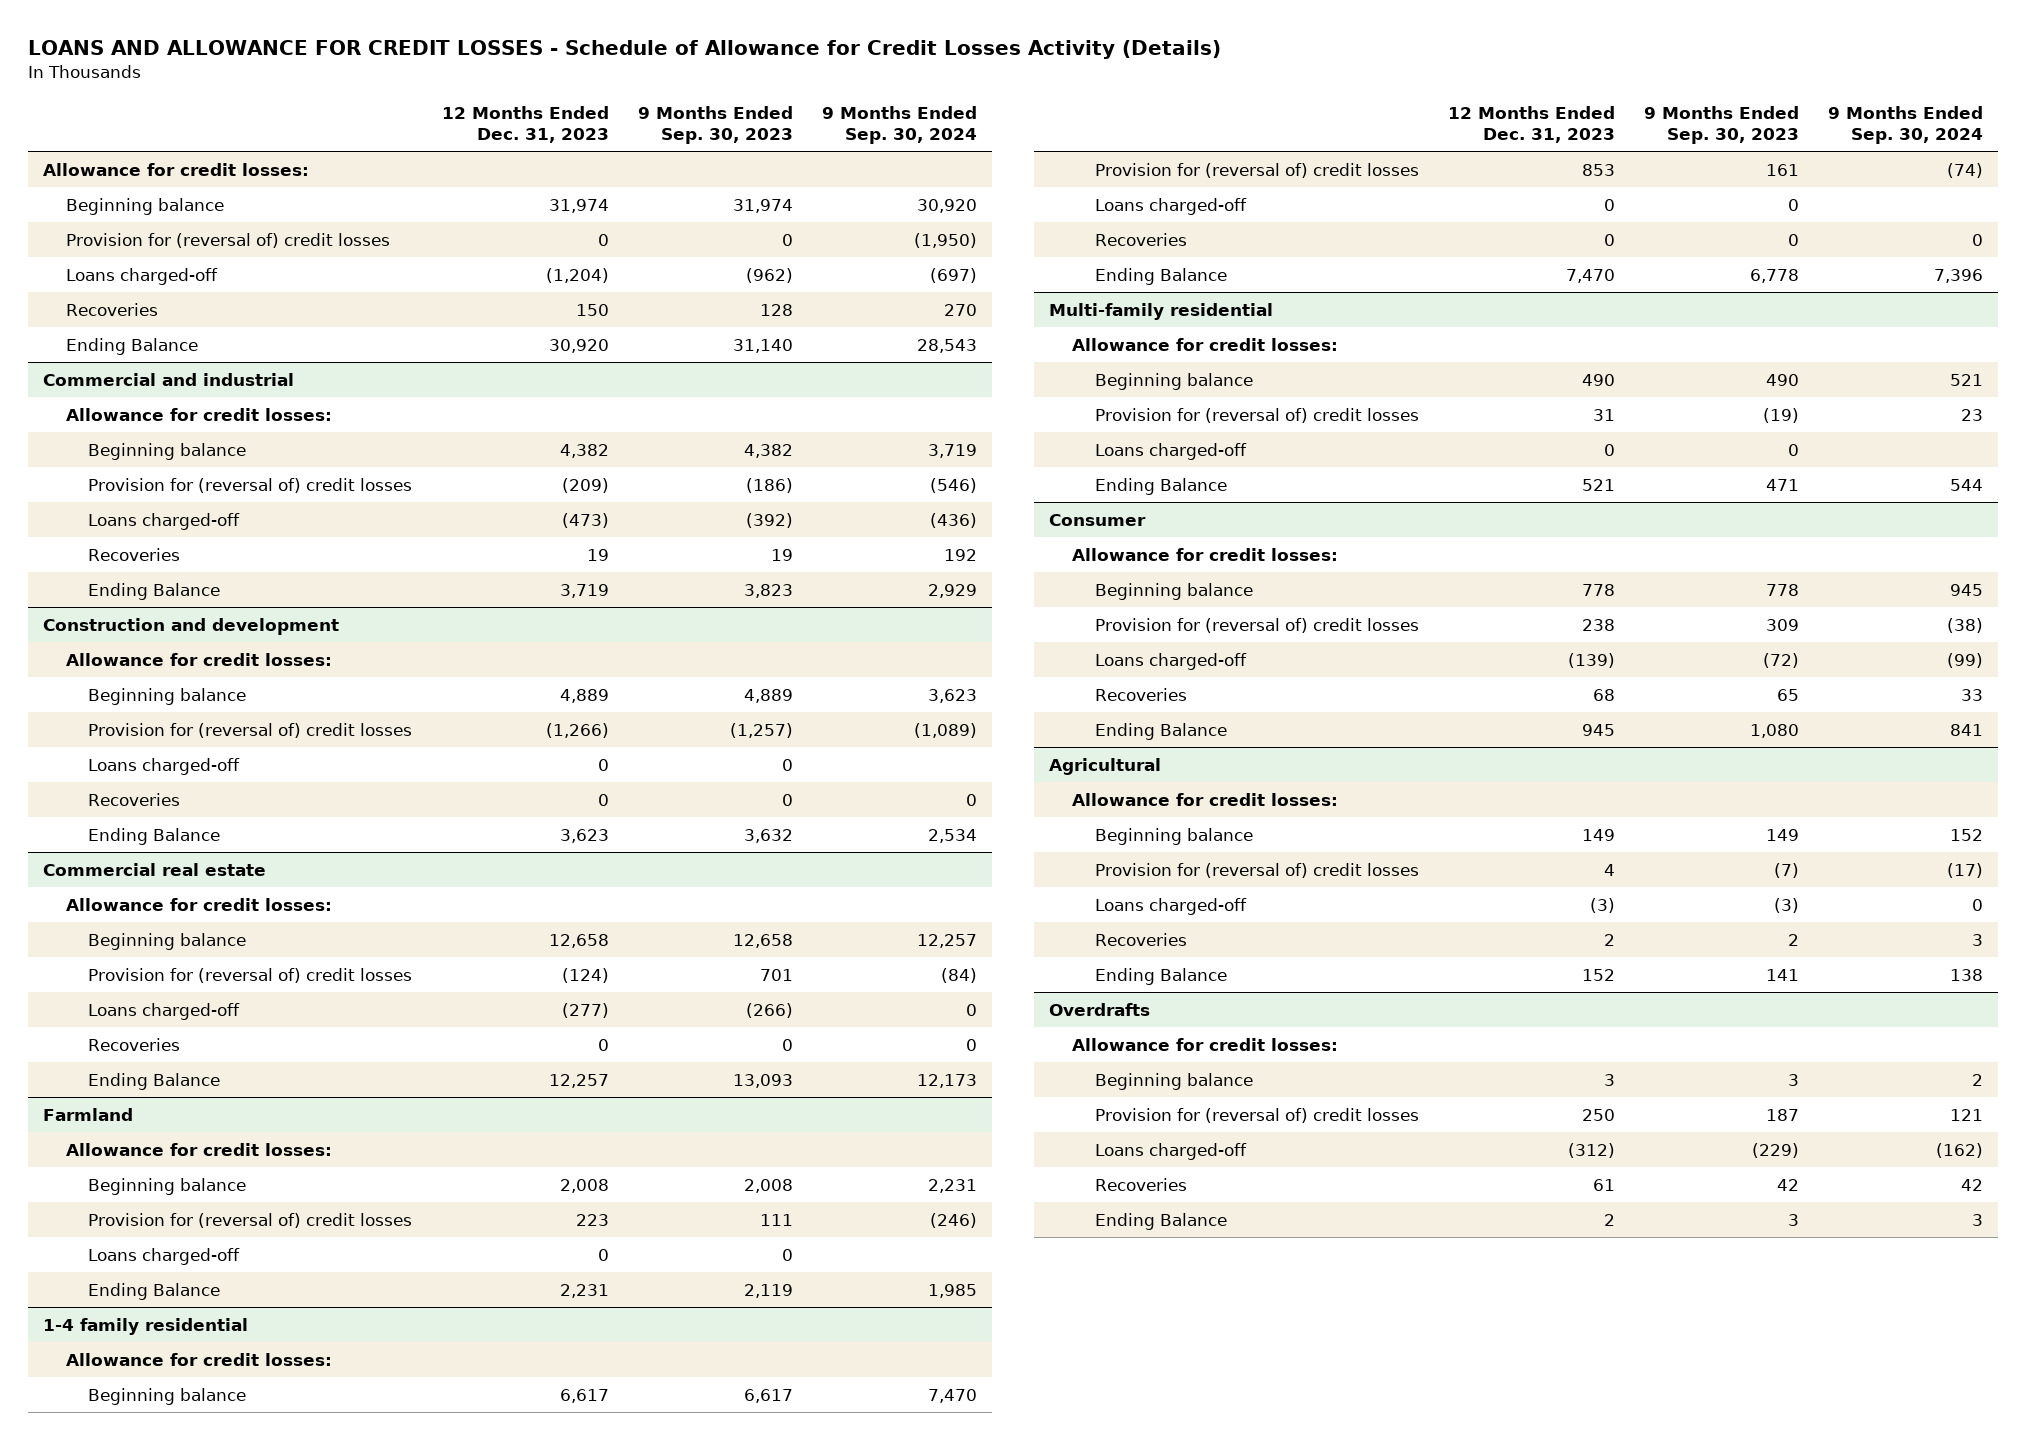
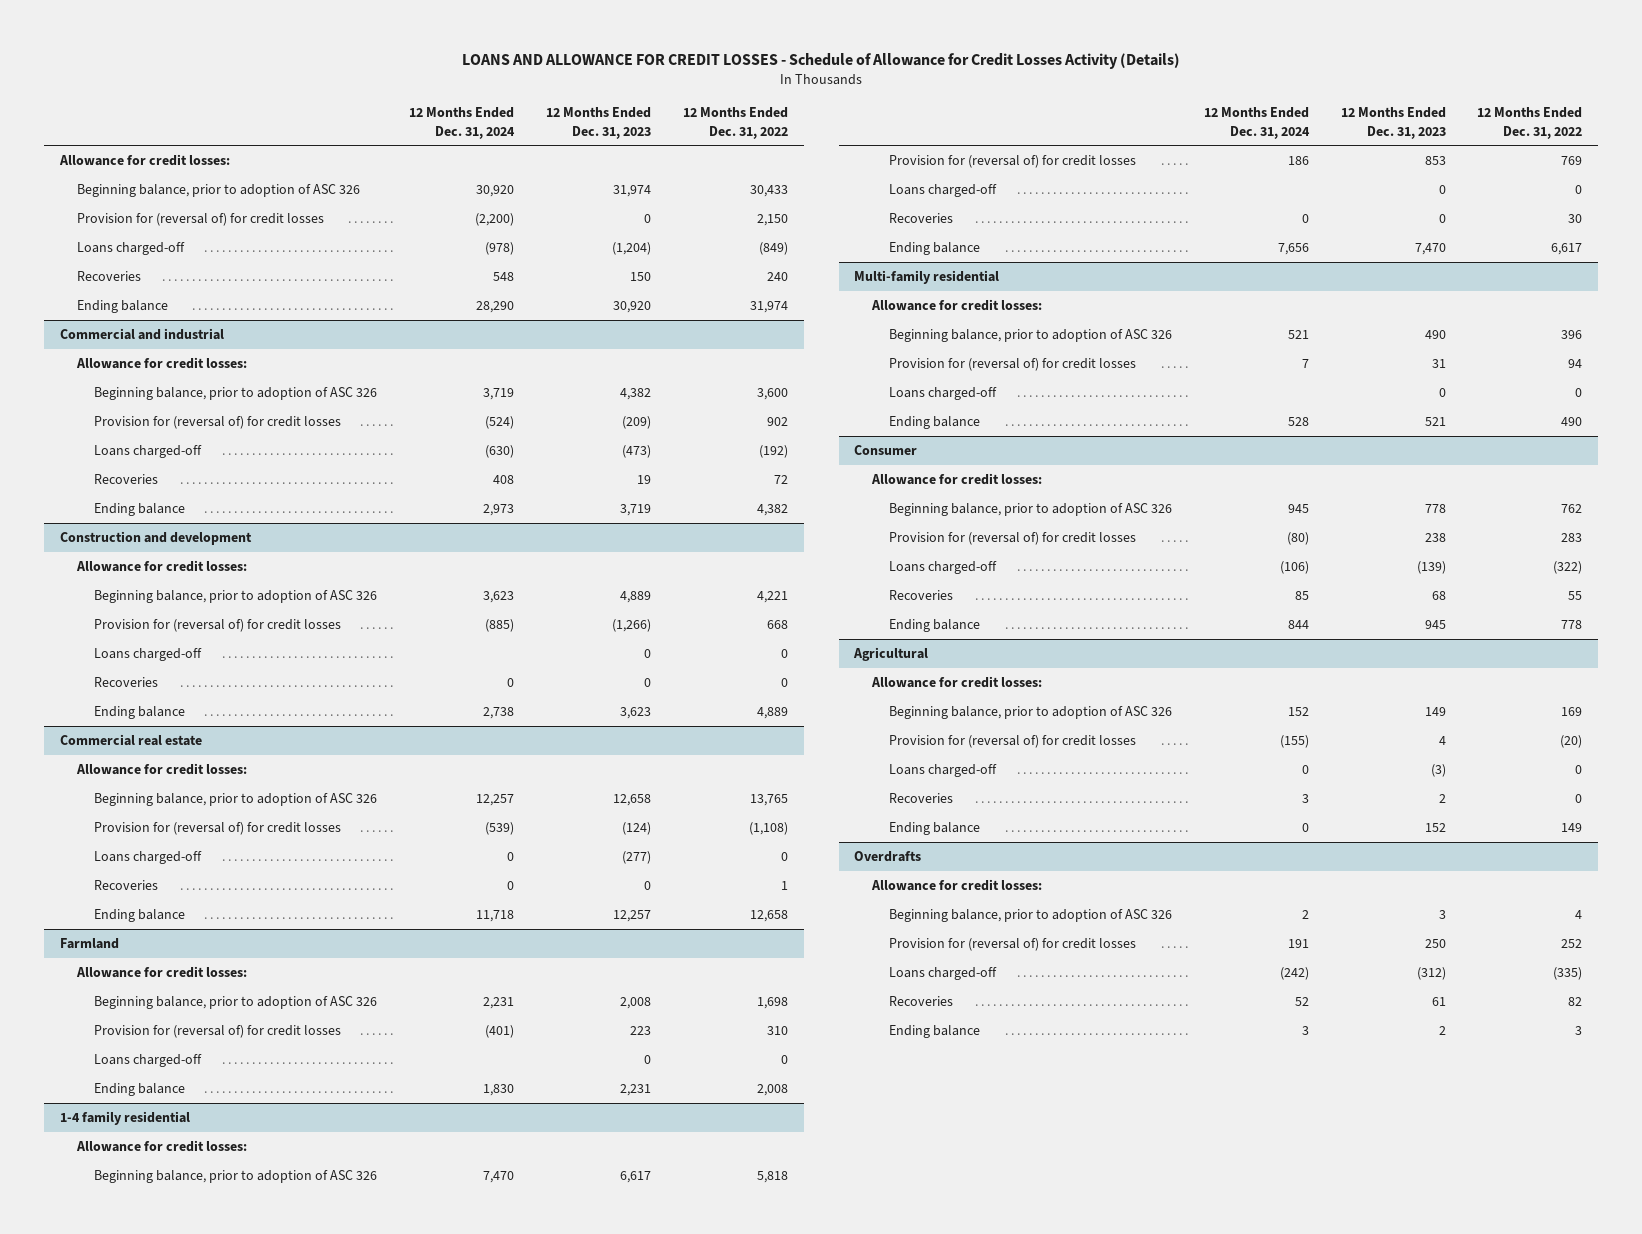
- | 12 Months Ended Dec. 31, 2023 | 9 Months Ended Sep. 30, 2023 | 9 Months Ended Sep. 30, 2024
+ | 12 Months Ended Dec. 31, 2024 | 12 Months Ended Dec. 31, 2023 | 12 Months Ended Dec. 31, 2022
- Beginning balance | 31,974 | 31,974 | 30,920
- Provision for (reversal of) credit losses | 0 | 0 | (1,950)
+ Beginning balance, prior to adoption of ASC 326 | 30,920 | 31,974 | 30,433
+ Provision for (reversal of) for credit losses | (2,200) | 0 | 2,150
- Ending Balance | 30,920 | 31,140 | 28,543
+ Ending balance | 28,290 | 30,920 | 31,974
@ Commercial and industrial
- Beginning balance | 4,382 | 4,382 | 3,719
- Provision for (reversal of) credit losses | (209) | (186) | (546)
+ Beginning balance, prior to adoption of ASC 326 | 3,719 | 4,382 | 3,600
+ Provision for (reversal of) for credit losses | (524) | (209) | 902
- Ending Balance | 3,719 | 3,823 | 2,929
+ Ending balance | 2,973 | 3,719 | 4,382
@ Construction and development
- Beginning balance | 4,889 | 4,889 | 3,623
- Provision for (reversal of) credit losses | (1,266) | (1,257) | (1,089)
+ Beginning balance, prior to adoption of ASC 326 | 3,623 | 4,889 | 4,221
+ Provision for (reversal of) for credit losses | (885) | (1,266) | 668
- Ending Balance | 3,623 | 3,632 | 2,534
+ Ending balance | 2,738 | 3,623 | 4,889
@ Commercial real estate
- Beginning balance | 12,658 | 12,658 | 12,257
- Provision for (reversal of) credit losses | (124) | 701 | (84)
+ Beginning balance, prior to adoption of ASC 326 | 12,257 | 12,658 | 13,765
+ Provision for (reversal of) for credit losses | (539) | (124) | (1,108)
- Ending Balance | 12,257 | 13,093 | 12,173
+ Ending balance | 11,718 | 12,257 | 12,658
@ Farmland
- Beginning balance | 2,008 | 2,008 | 2,231
- Provision for (reversal of) credit losses | 223 | 111 | (246)
+ Beginning balance, prior to adoption of ASC 326 | 2,231 | 2,008 | 1,698
+ Provision for (reversal of) for credit losses | (401) | 223 | 310
- Ending Balance | 2,231 | 2,119 | 1,985
+ Ending balance | 1,830 | 2,231 | 2,008
@ 1-4 family residential
- Beginning balance | 6,617 | 6,617 | 7,470
- Provision for (reversal of) credit losses | 853 | 161 | (74)
+ Beginning balance, prior to adoption of ASC 326 | 7,470 | 6,617 | 5,818
+ Provision for (reversal of) for credit losses | 186 | 853 | 769
- Ending Balance | 7,470 | 6,778 | 7,396
+ Ending balance | 7,656 | 7,470 | 6,617
@ Multi-family residential
- Beginning balance | 490 | 490 | 521
- Provision for (reversal of) credit losses | 31 | (19) | 23
+ Beginning balance, prior to adoption of ASC 326 | 521 | 490 | 396
+ Provision for (reversal of) for credit losses | 7 | 31 | 94
- Ending Balance | 521 | 471 | 544
+ Ending balance | 528 | 521 | 490
@ Consumer
- Beginning balance | 778 | 778 | 945
- Provision for (reversal of) credit losses | 238 | 309 | (38)
+ Beginning balance, prior to adoption of ASC 326 | 945 | 778 | 762
+ Provision for (reversal of) for credit losses | (80) | 238 | 283
- Ending Balance | 945 | 1,080 | 841
+ Ending balance | 844 | 945 | 778
@ Agricultural
- Beginning balance | 149 | 149 | 152
- Provision for (reversal of) credit losses | 4 | (7) | (17)
+ Beginning balance, prior to adoption of ASC 326 | 152 | 149 | 169
+ Provision for (reversal of) for credit losses | (155) | 4 | (20)
- Ending Balance | 152 | 141 | 138
+ Ending balance | 0 | 152 | 149
@ Overdrafts
- Beginning balance | 3 | 3 | 2
- Provision for (reversal of) credit losses | 250 | 187 | 121
+ Beginning balance, prior to adoption of ASC 326 | 2 | 3 | 4
+ Provision for (reversal of) for credit losses | 191 | 250 | 252
- Ending Balance | 2 | 3 | 3
+ Ending balance | 3 | 2 | 3

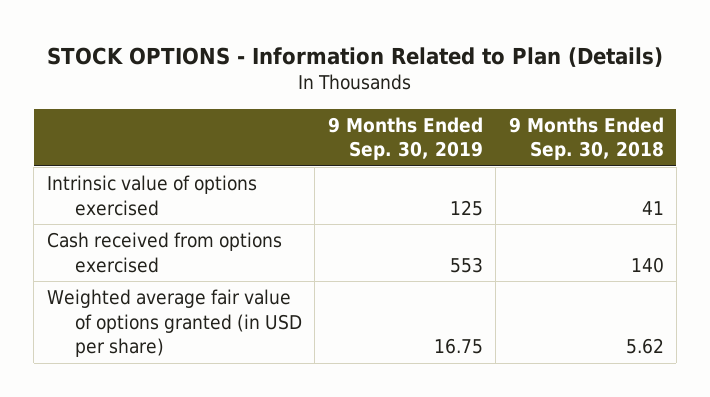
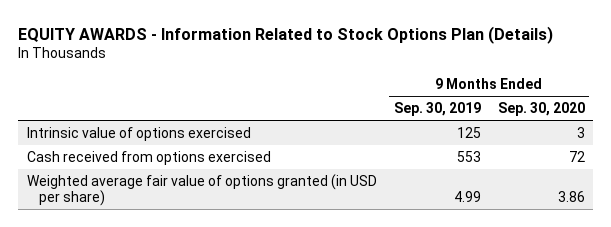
- STOCK OPTIONS - Information Related to Plan (Details)
+ EQUITY AWARDS - Information Related to Stock Options Plan (Details)
- | 9 Months Ended Sep. 30, 2019 | 9 Months Ended Sep. 30, 2018
+ | 9 Months Ended Sep. 30, 2019 | 9 Months Ended Sep. 30, 2020
- Weighted average fair value of options granted (in USD per share) | 16.75 | 5.62
+ Weighted average fair value of options granted (in USD per share) | 4.99 | 3.86

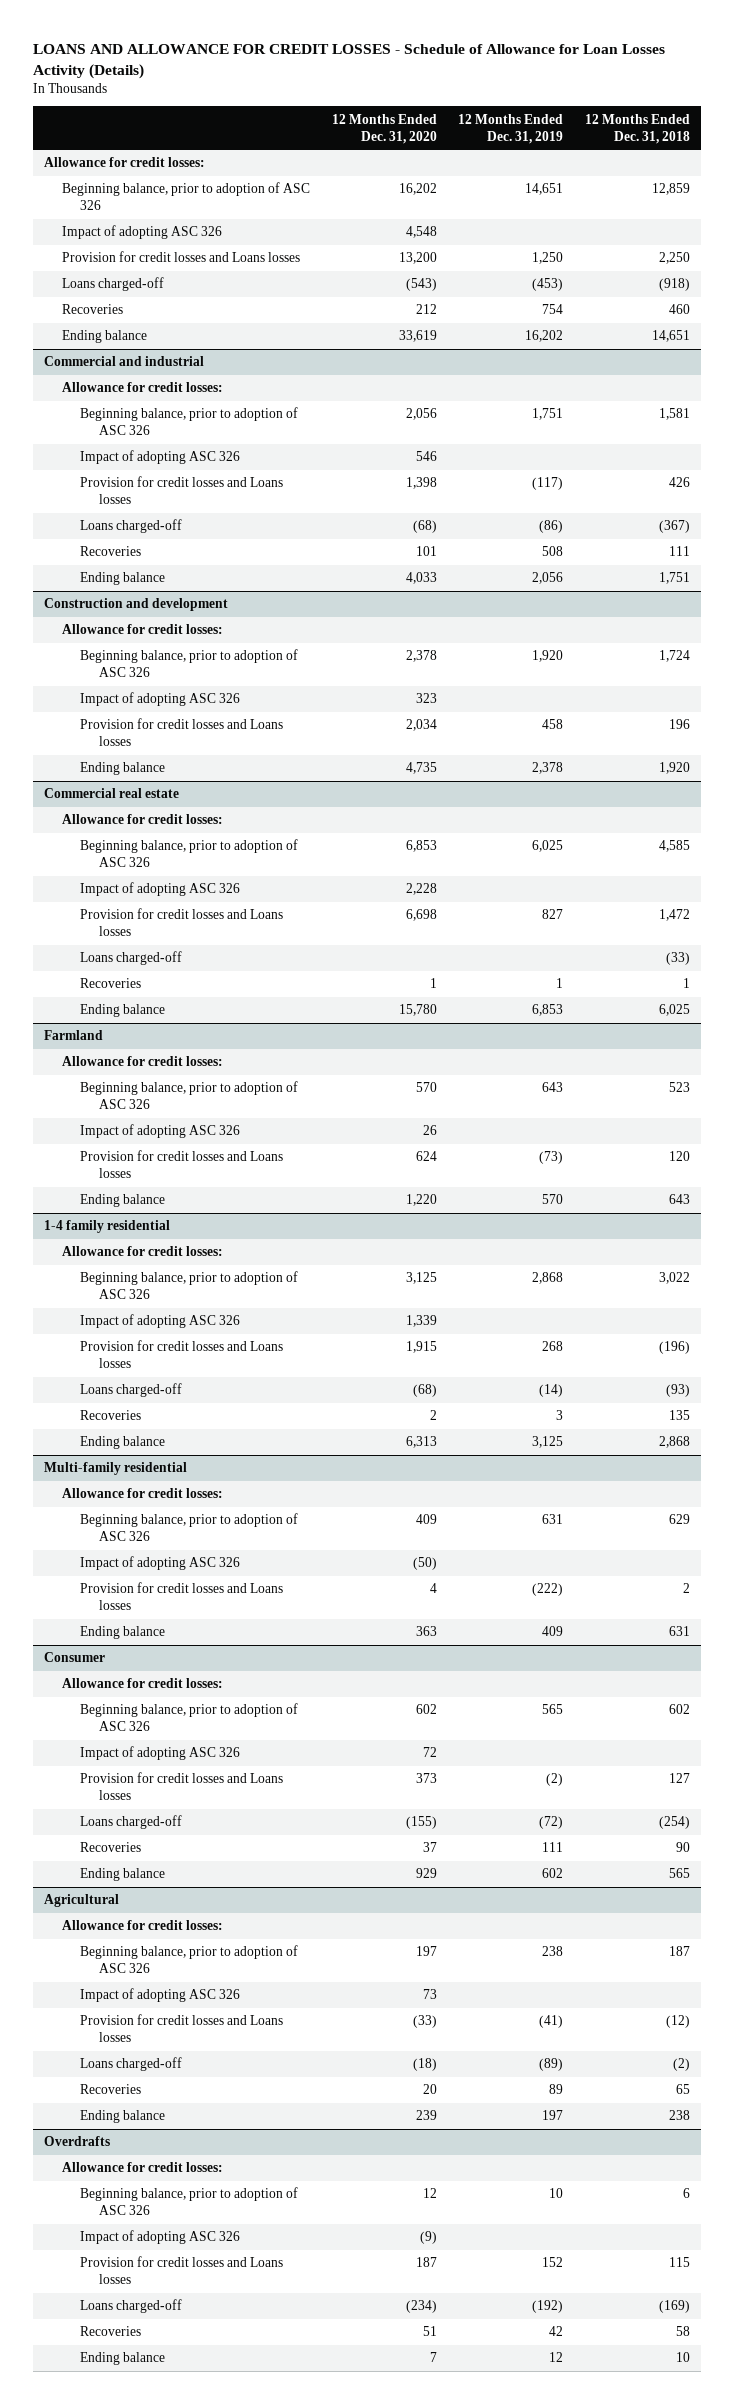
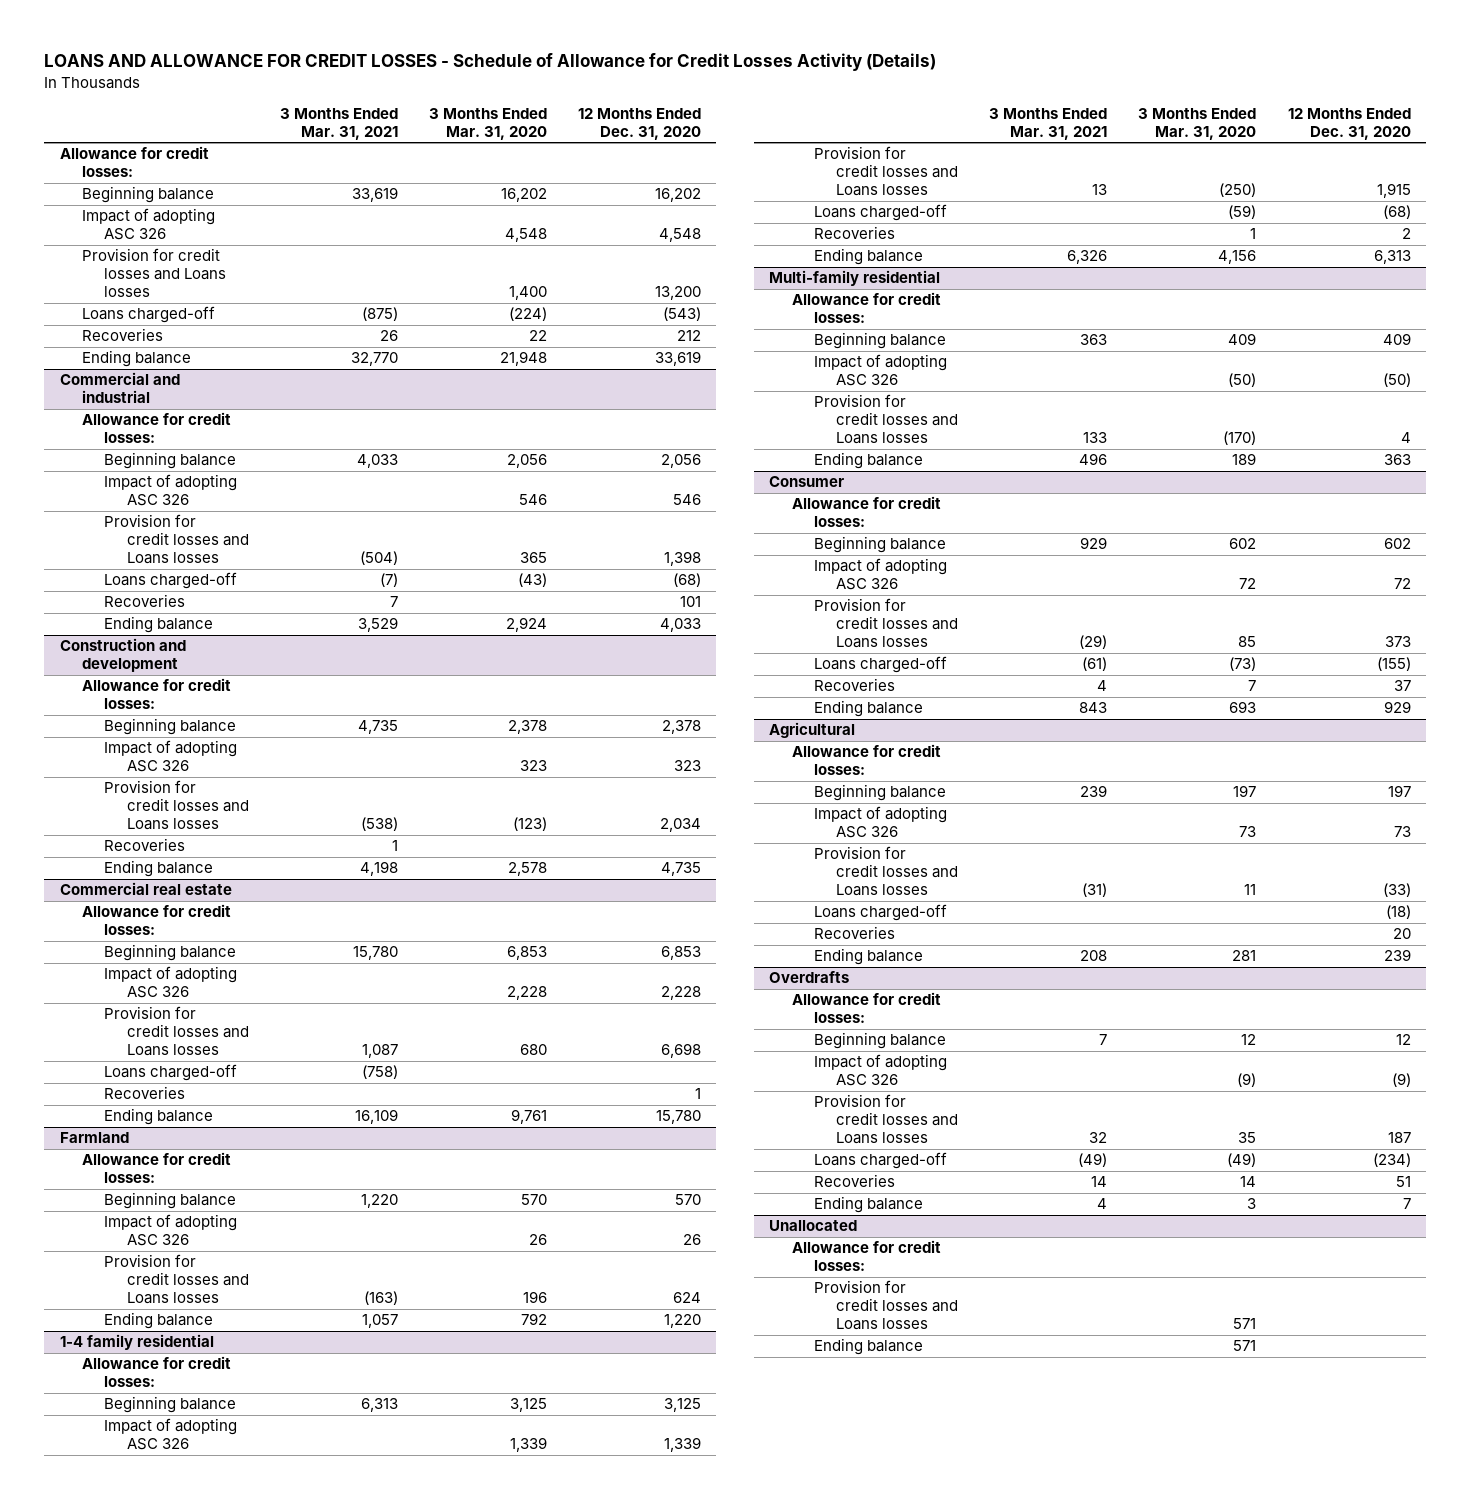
- LOANS AND ALLOWANCE FOR CREDIT LOSSES - Schedule of Allowance for Loan Losses Activity (Details)
+ LOANS AND ALLOWANCE FOR CREDIT LOSSES - Schedule of Allowance for Credit Losses Activity (Details)
- | 12 Months Ended Dec. 31, 2020 | 12 Months Ended Dec. 31, 2019 | 12 Months Ended Dec. 31, 2018
+ | 3 Months Ended Mar. 31, 2021 | 3 Months Ended Mar. 31, 2020 | 12 Months Ended Dec. 31, 2020
- Beginning balance, prior to adoption of ASC 326 | 16,202 | 14,651 | 12,859
+ Beginning balance | 33,619 | 16,202 | 16,202
@ Commercial and industrial
- Beginning balance, prior to adoption of ASC 326 | 2,056 | 1,751 | 1,581
+ Beginning balance | 4,033 | 2,056 | 2,056
@ Construction and development
- Beginning balance, prior to adoption of ASC 326 | 2,378 | 1,920 | 1,724
+ Beginning balance | 4,735 | 2,378 | 2,378
+ Recoveries | 1 | |
@ Commercial real estate
- Beginning balance, prior to adoption of ASC 326 | 6,853 | 6,025 | 4,585
+ Beginning balance | 15,780 | 6,853 | 6,853
@ Farmland
- Beginning balance, prior to adoption of ASC 326 | 570 | 643 | 523
+ Beginning balance | 1,220 | 570 | 570
@ 1-4 family residential
- Beginning balance, prior to adoption of ASC 326 | 3,125 | 2,868 | 3,022
+ Beginning balance | 6,313 | 3,125 | 3,125
@ Multi-family residential
- Beginning balance, prior to adoption of ASC 326 | 409 | 631 | 629
+ Beginning balance | 363 | 409 | 409
@ Consumer
- Beginning balance, prior to adoption of ASC 326 | 602 | 565 | 602
+ Beginning balance | 929 | 602 | 602
@ Agricultural
- Beginning balance, prior to adoption of ASC 326 | 197 | 238 | 187
+ Beginning balance | 239 | 197 | 197
@ Overdrafts
- Beginning balance, prior to adoption of ASC 326 | 12 | 10 | 6
+ Beginning balance | 7 | 12 | 12
+ Unallocated
+ Allowance for credit losses:
+ Provision for credit losses and Loans losses | | 571 |
+ Ending balance | | 571 |

